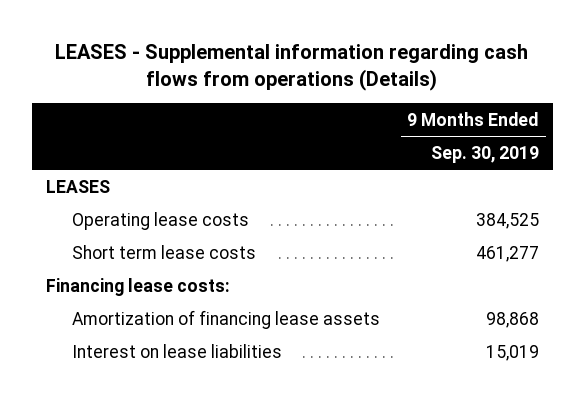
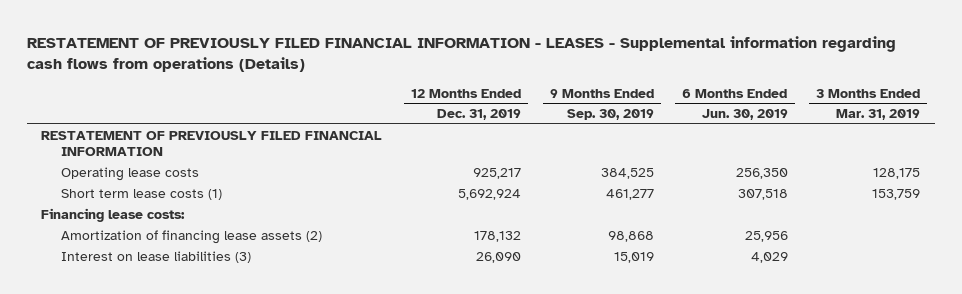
- LEASES - Supplemental information regarding cash flows from operations (Details)
+ RESTATEMENT OF PREVIOUSLY FILED FINANCIAL INFORMATION - LEASES - Supplemental information regarding cash flows from operations (Details)
- | 9 Months Ended Sep. 30, 2019
+ | 12 Months Ended Dec. 31, 2019 | 9 Months Ended Sep. 30, 2019 | 6 Months Ended Jun. 30, 2019 | 3 Months Ended Mar. 31, 2019
- LEASES
+ RESTATEMENT OF PREVIOUSLY FILED FINANCIAL INFORMATION
- Short term lease costs | 461,277
+ Short term lease costs (1) | 5,692,924 | 461,277 | 307,518 | 153,759
- Amortization of financing lease assets | 98,868
- Interest on lease liabilities | 15,019
+ Amortization of financing lease assets (2) | 178,132 | 98,868 | 25,956 |
+ Interest on lease liabilities (3) | 26,090 | 15,019 | 4,029 |

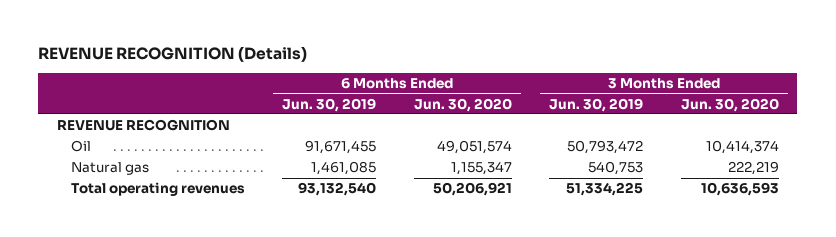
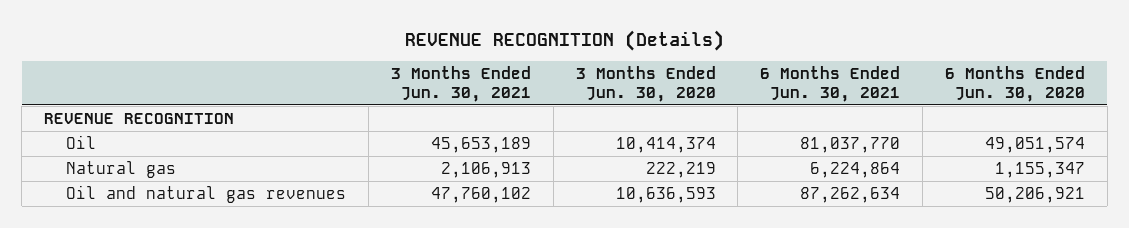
- | 6 Months Ended Jun. 30, 2019 | 6 Months Ended Jun. 30, 2020 | 3 Months Ended Jun. 30, 2019 | 3 Months Ended Jun. 30, 2020
+ | 3 Months Ended Jun. 30, 2021 | 3 Months Ended Jun. 30, 2020 | 6 Months Ended Jun. 30, 2021 | 6 Months Ended Jun. 30, 2020
- Total operating revenues | 93,132,540 | 50,206,921 | 51,334,225 | 10,636,593
+ Oil and natural gas revenues | 47,760,102 | 10,636,593 | 87,262,634 | 50,206,921

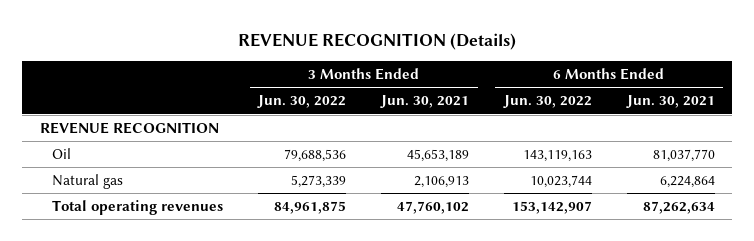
- | 3 Months Ended Jun. 30, 2021 | 3 Months Ended Jun. 30, 2020 | 6 Months Ended Jun. 30, 2021 | 6 Months Ended Jun. 30, 2020
+ | 3 Months Ended Jun. 30, 2022 | 3 Months Ended Jun. 30, 2021 | 6 Months Ended Jun. 30, 2022 | 6 Months Ended Jun. 30, 2021
- Oil and natural gas revenues | 47,760,102 | 10,636,593 | 87,262,634 | 50,206,921
+ Total operating revenues | 84,961,875 | 47,760,102 | 153,142,907 | 87,262,634

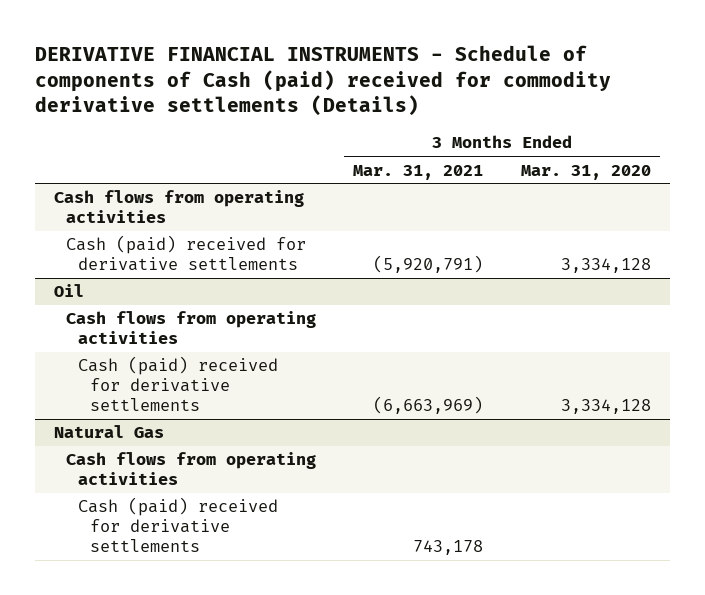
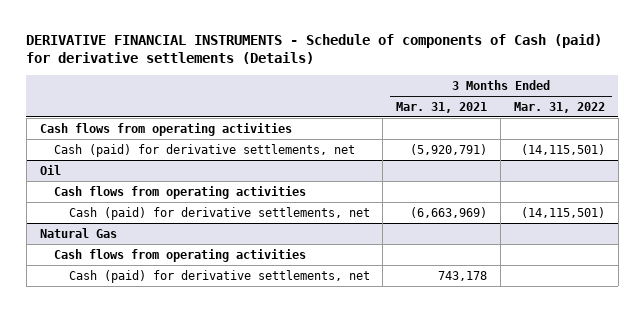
- DERIVATIVE FINANCIAL INSTRUMENTS - Schedule of components of Cash (paid) received for commodity derivative settlements (Details)
+ DERIVATIVE FINANCIAL INSTRUMENTS - Schedule of components of Cash (paid) for derivative settlements (Details)
- | 3 Months Ended Mar. 31, 2021 | 3 Months Ended Mar. 31, 2020
+ | 3 Months Ended Mar. 31, 2021 | 3 Months Ended Mar. 31, 2022
- Cash (paid) received for derivative settlements | (5,920,791) | 3,334,128
+ Cash (paid) for derivative settlements, net | (5,920,791) | (14,115,501)
@ Oil
- Cash (paid) received for derivative settlements | (6,663,969) | 3,334,128
+ Cash (paid) for derivative settlements, net | (6,663,969) | (14,115,501)
@ Natural Gas
- Cash (paid) received for derivative settlements | 743,178 |
+ Cash (paid) for derivative settlements, net | 743,178 |

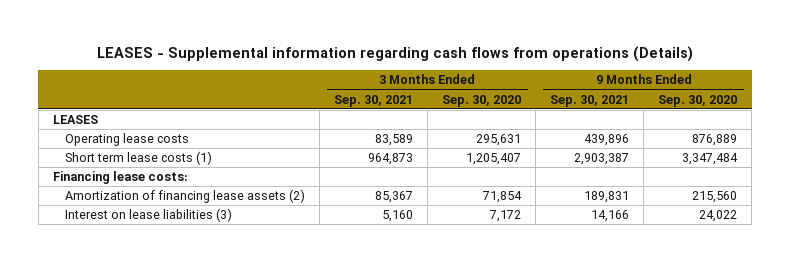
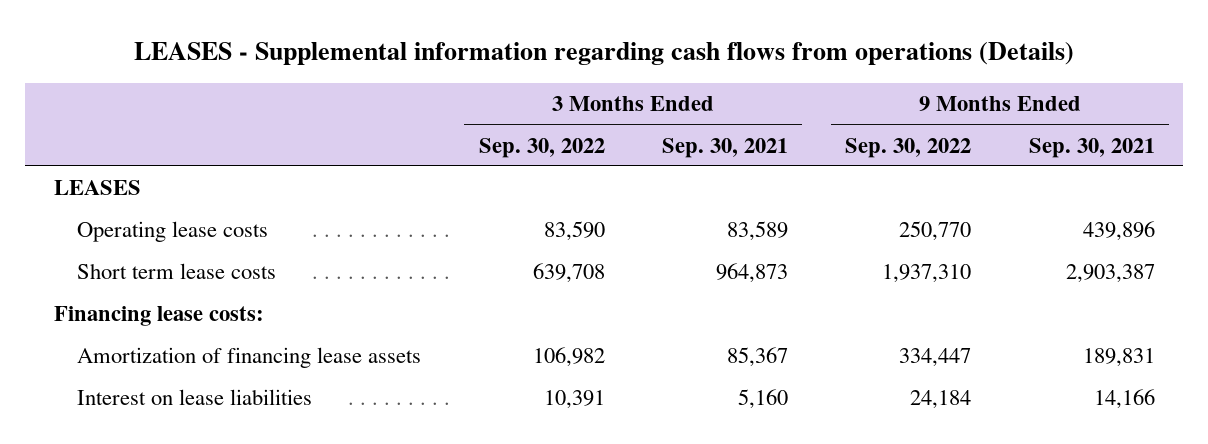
- | 3 Months Ended Sep. 30, 2021 | 3 Months Ended Sep. 30, 2020 | 9 Months Ended Sep. 30, 2021 | 9 Months Ended Sep. 30, 2020
+ | 3 Months Ended Sep. 30, 2022 | 3 Months Ended Sep. 30, 2021 | 9 Months Ended Sep. 30, 2022 | 9 Months Ended Sep. 30, 2021
- Short term lease costs (1) | 964,873 | 1,205,407 | 2,903,387 | 3,347,484
+ Short term lease costs | 639,708 | 964,873 | 1,937,310 | 2,903,387
- Amortization of financing lease assets (2) | 85,367 | 71,854 | 189,831 | 215,560
- Interest on lease liabilities (3) | 5,160 | 7,172 | 14,166 | 24,022
+ Amortization of financing lease assets | 106,982 | 85,367 | 334,447 | 189,831
+ Interest on lease liabilities | 10,391 | 5,160 | 24,184 | 14,166

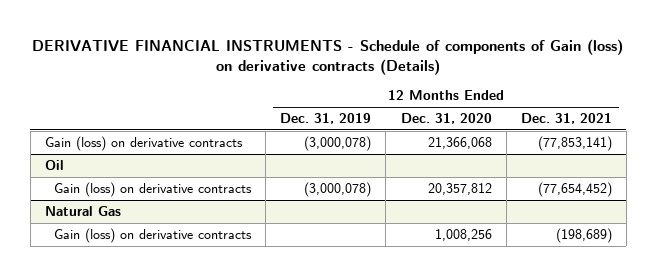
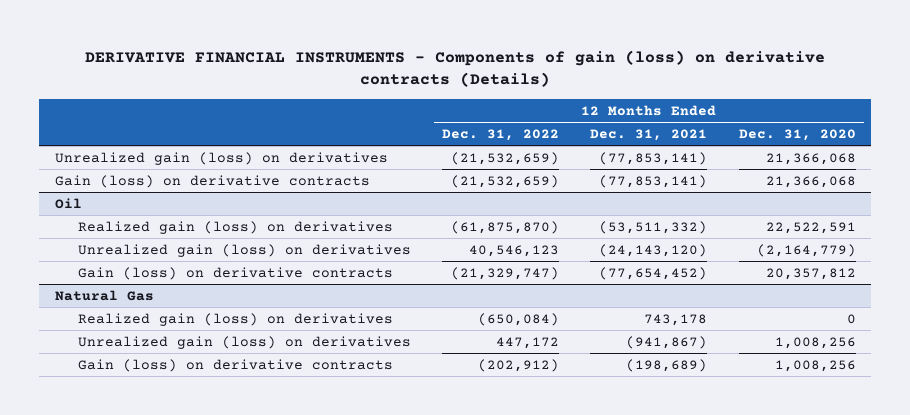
- DERIVATIVE FINANCIAL INSTRUMENTS - Schedule of components of Gain (loss) on derivative contracts (Details)
+ DERIVATIVE FINANCIAL INSTRUMENTS - Components of gain (loss) on derivative contracts (Details)
- | 12 Months Ended Dec. 31, 2019 | 12 Months Ended Dec. 31, 2020 | 12 Months Ended Dec. 31, 2021
+ | 12 Months Ended Dec. 31, 2022 | 12 Months Ended Dec. 31, 2021 | 12 Months Ended Dec. 31, 2020
+ Unrealized gain (loss) on derivatives | (21,532,659) | (77,853,141) | 21,366,068
@ Oil
+ Realized gain (loss) on derivatives | (61,875,870) | (53,511,332) | 22,522,591
+ Unrealized gain (loss) on derivatives | 40,546,123 | (24,143,120) | (2,164,779)
@ Natural Gas
+ Realized gain (loss) on derivatives | (650,084) | 743,178 | 0
+ Unrealized gain (loss) on derivatives | 447,172 | (941,867) | 1,008,256

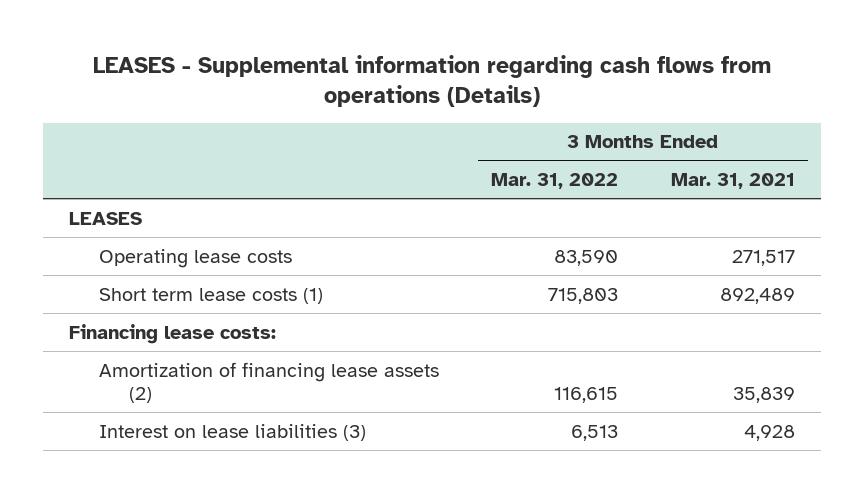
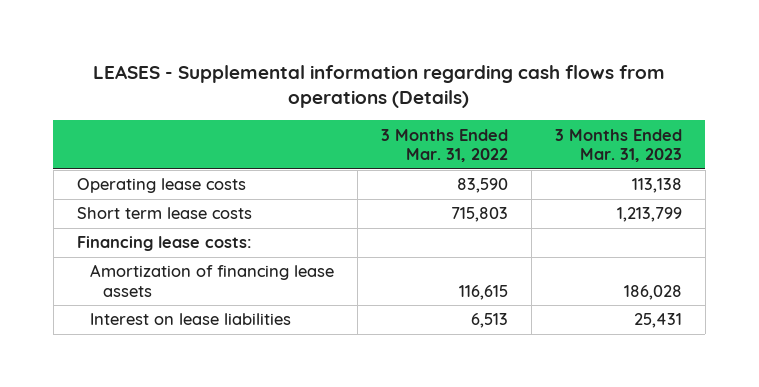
- | 3 Months Ended Mar. 31, 2022 | 3 Months Ended Mar. 31, 2021
+ | 3 Months Ended Mar. 31, 2022 | 3 Months Ended Mar. 31, 2023
- LEASES
- Short term lease costs (1) | 715,803 | 892,489
+ Short term lease costs | 715,803 | 1,213,799
- Amortization of financing lease assets (2) | 116,615 | 35,839
- Interest on lease liabilities (3) | 6,513 | 4,928
+ Amortization of financing lease assets | 116,615 | 186,028
+ Interest on lease liabilities | 6,513 | 25,431

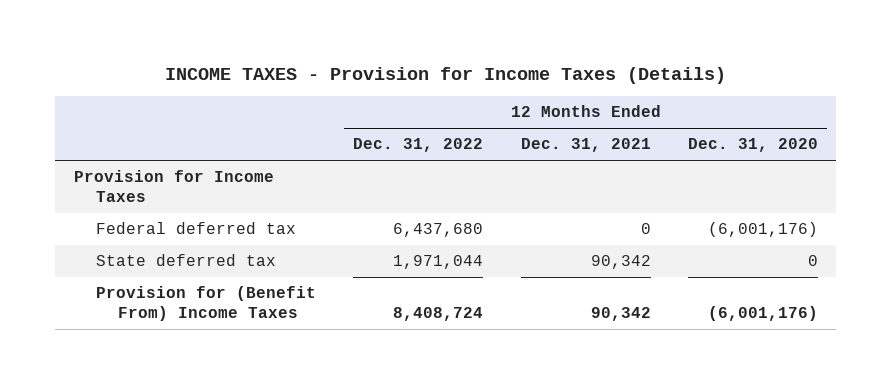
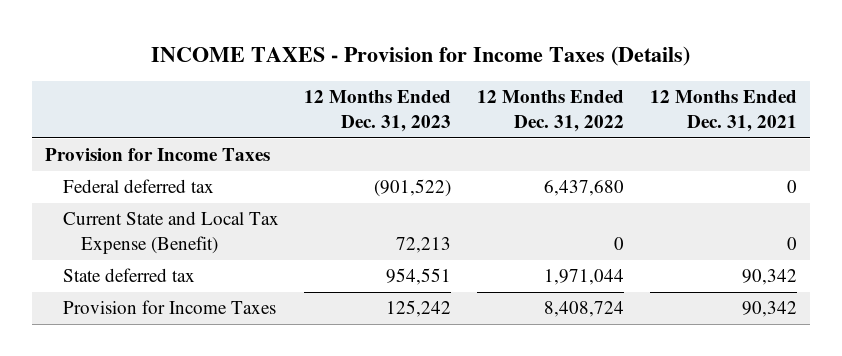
- | 12 Months Ended Dec. 31, 2022 | 12 Months Ended Dec. 31, 2021 | 12 Months Ended Dec. 31, 2020
+ | 12 Months Ended Dec. 31, 2023 | 12 Months Ended Dec. 31, 2022 | 12 Months Ended Dec. 31, 2021
+ Current State and Local Tax Expense (Benefit) | 72,213 | 0 | 0
- Provision for (Benefit From) Income Taxes | 8,408,724 | 90,342 | (6,001,176)
+ Provision for Income Taxes | 125,242 | 8,408,724 | 90,342

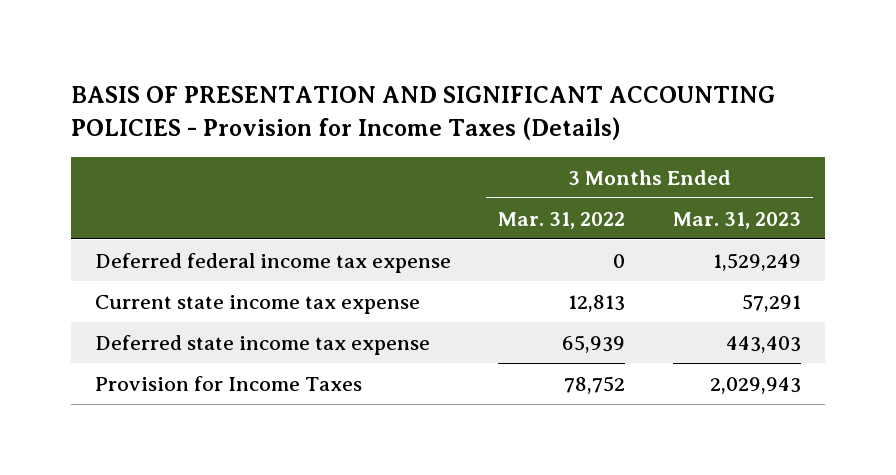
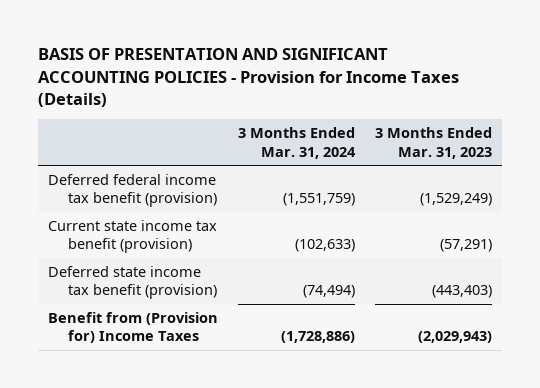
- | 3 Months Ended Mar. 31, 2022 | 3 Months Ended Mar. 31, 2023
+ | 3 Months Ended Mar. 31, 2024 | 3 Months Ended Mar. 31, 2023
- Deferred federal income tax expense | 0 | 1,529,249
- Current state income tax expense | 12,813 | 57,291
- Deferred state income tax expense | 65,939 | 443,403
- Provision for Income Taxes | 78,752 | 2,029,943
+ Deferred federal income tax benefit (provision) | (1,551,759) | (1,529,249)
+ Current state income tax benefit (provision) | (102,633) | (57,291)
+ Deferred state income tax benefit (provision) | (74,494) | (443,403)
+ Benefit from (Provision for) Income Taxes | (1,728,886) | (2,029,943)

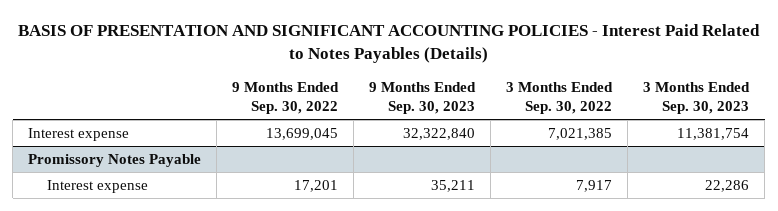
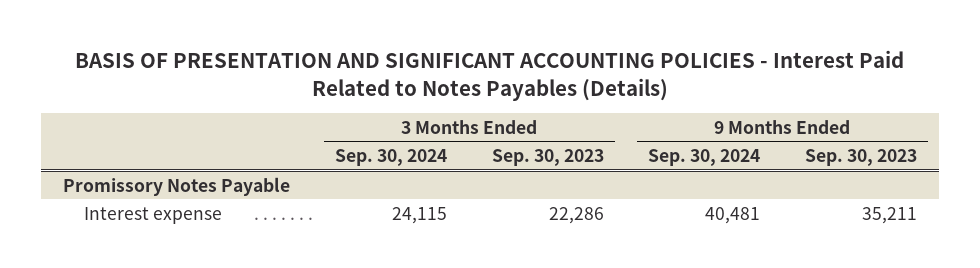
- | 9 Months Ended Sep. 30, 2022 | 9 Months Ended Sep. 30, 2023 | 3 Months Ended Sep. 30, 2022 | 3 Months Ended Sep. 30, 2023
+ | 3 Months Ended Sep. 30, 2024 | 3 Months Ended Sep. 30, 2023 | 9 Months Ended Sep. 30, 2024 | 9 Months Ended Sep. 30, 2023
- Interest expense | 13,699,045 | 32,322,840 | 7,021,385 | 11,381,754

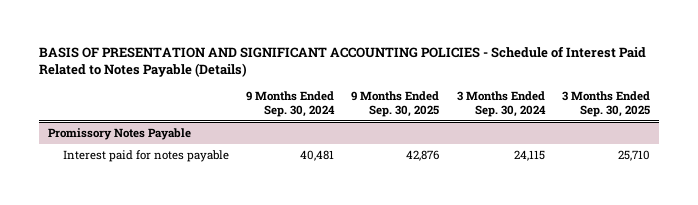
- BASIS OF PRESENTATION AND SIGNIFICANT ACCOUNTING POLICIES - Interest Paid Related to Notes Payables (Details)
+ BASIS OF PRESENTATION AND SIGNIFICANT ACCOUNTING POLICIES - Schedule of Interest Paid Related to Notes Payable (Details)
- | 3 Months Ended Sep. 30, 2024 | 3 Months Ended Sep. 30, 2023 | 9 Months Ended Sep. 30, 2024 | 9 Months Ended Sep. 30, 2023
+ | 9 Months Ended Sep. 30, 2024 | 9 Months Ended Sep. 30, 2025 | 3 Months Ended Sep. 30, 2024 | 3 Months Ended Sep. 30, 2025
@ Promissory Notes Payable
- Interest expense | 24,115 | 22,286 | 40,481 | 35,211
+ Interest paid for notes payable | 40,481 | 42,876 | 24,115 | 25,710

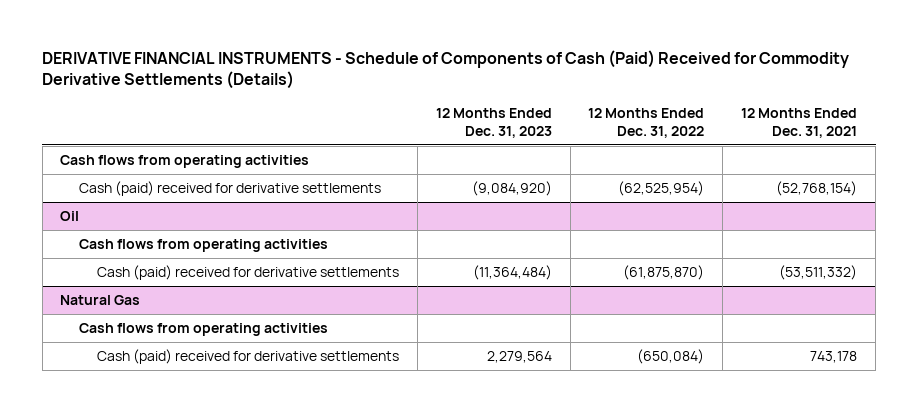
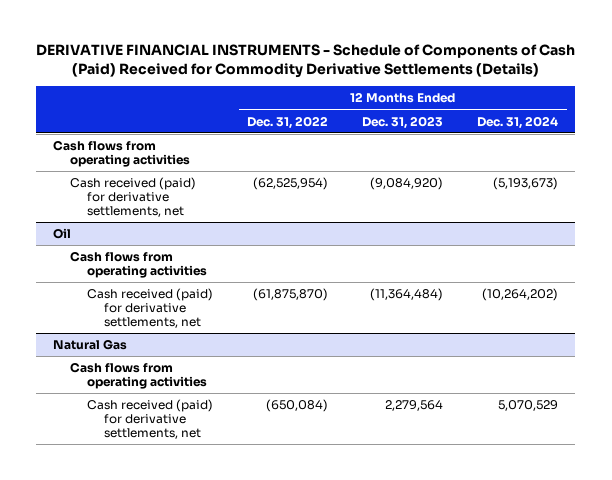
- | 12 Months Ended Dec. 31, 2023 | 12 Months Ended Dec. 31, 2022 | 12 Months Ended Dec. 31, 2021
+ | 12 Months Ended Dec. 31, 2022 | 12 Months Ended Dec. 31, 2023 | 12 Months Ended Dec. 31, 2024
- Cash (paid) received for derivative settlements | (9,084,920) | (62,525,954) | (52,768,154)
+ Cash received (paid) for derivative settlements, net | (62,525,954) | (9,084,920) | (5,193,673)
@ Oil
- Cash (paid) received for derivative settlements | (11,364,484) | (61,875,870) | (53,511,332)
+ Cash received (paid) for derivative settlements, net | (61,875,870) | (11,364,484) | (10,264,202)
@ Natural Gas
- Cash (paid) received for derivative settlements | 2,279,564 | (650,084) | 743,178
+ Cash received (paid) for derivative settlements, net | (650,084) | 2,279,564 | 5,070,529

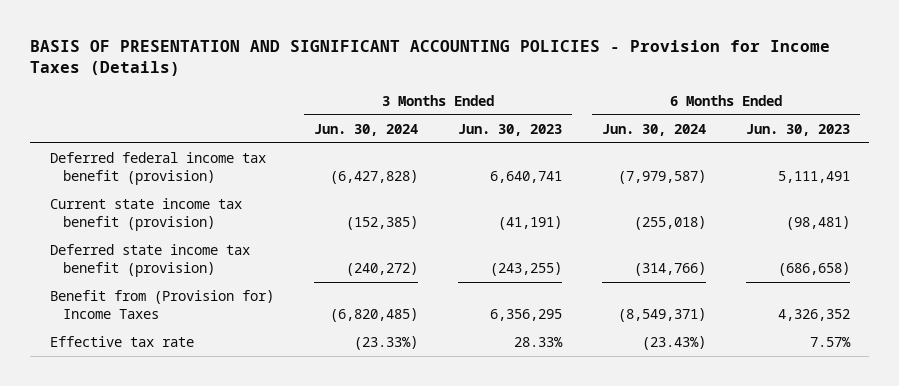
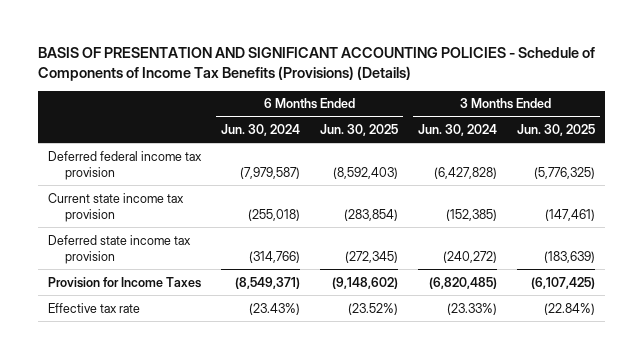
- BASIS OF PRESENTATION AND SIGNIFICANT ACCOUNTING POLICIES - Provision for Income Taxes (Details)
+ BASIS OF PRESENTATION AND SIGNIFICANT ACCOUNTING POLICIES - Schedule of Components of Income Tax Benefits (Provisions) (Details)
- | 3 Months Ended Jun. 30, 2024 | 3 Months Ended Jun. 30, 2023 | 6 Months Ended Jun. 30, 2024 | 6 Months Ended Jun. 30, 2023
+ | 6 Months Ended Jun. 30, 2024 | 6 Months Ended Jun. 30, 2025 | 3 Months Ended Jun. 30, 2024 | 3 Months Ended Jun. 30, 2025
- Deferred federal income tax benefit (provision) | (6,427,828) | 6,640,741 | (7,979,587) | 5,111,491
- Current state income tax benefit (provision) | (152,385) | (41,191) | (255,018) | (98,481)
- Deferred state income tax benefit (provision) | (240,272) | (243,255) | (314,766) | (686,658)
- Benefit from (Provision for) Income Taxes | (6,820,485) | 6,356,295 | (8,549,371) | 4,326,352
+ Deferred federal income tax provision | (7,979,587) | (8,592,403) | (6,427,828) | (5,776,325)
+ Current state income tax provision | (255,018) | (283,854) | (152,385) | (147,461)
+ Deferred state income tax provision | (314,766) | (272,345) | (240,272) | (183,639)
+ Provision for Income Taxes | (8,549,371) | (9,148,602) | (6,820,485) | (6,107,425)

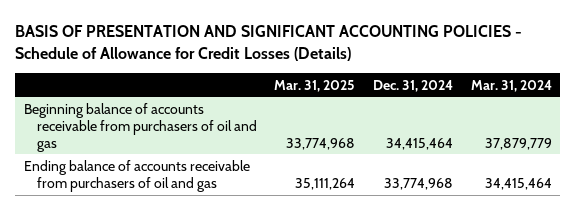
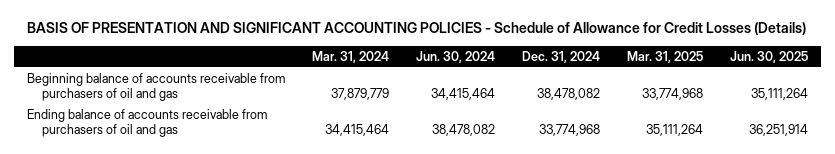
- | Mar. 31, 2025 | Dec. 31, 2024 | Mar. 31, 2024
+ | Mar. 31, 2024 | Jun. 30, 2024 | Dec. 31, 2024 | Mar. 31, 2025 | Jun. 30, 2025
- Beginning balance of accounts receivable from purchasers of oil and gas | 33,774,968 | 34,415,464 | 37,879,779
+ Beginning balance of accounts receivable from purchasers of oil and gas | 37,879,779 | 34,415,464 | 38,478,082 | 33,774,968 | 35,111,264

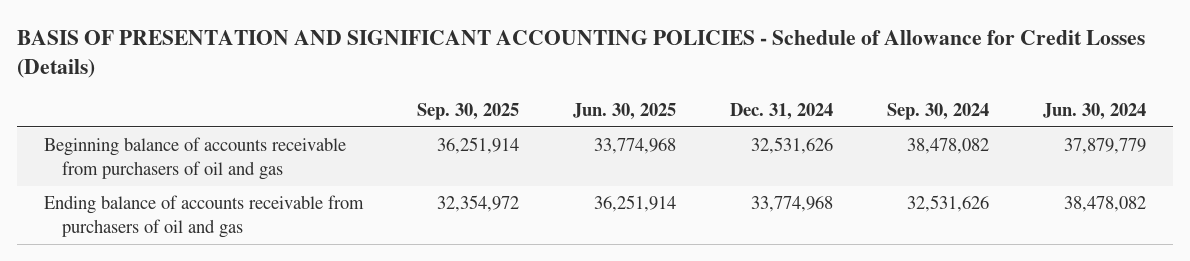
- | Mar. 31, 2024 | Jun. 30, 2024 | Dec. 31, 2024 | Mar. 31, 2025 | Jun. 30, 2025
+ | Sep. 30, 2025 | Jun. 30, 2025 | Dec. 31, 2024 | Sep. 30, 2024 | Jun. 30, 2024
- Beginning balance of accounts receivable from purchasers of oil and gas | 37,879,779 | 34,415,464 | 38,478,082 | 33,774,968 | 35,111,264
+ Beginning balance of accounts receivable from purchasers of oil and gas | 36,251,914 | 33,774,968 | 32,531,626 | 38,478,082 | 37,879,779

